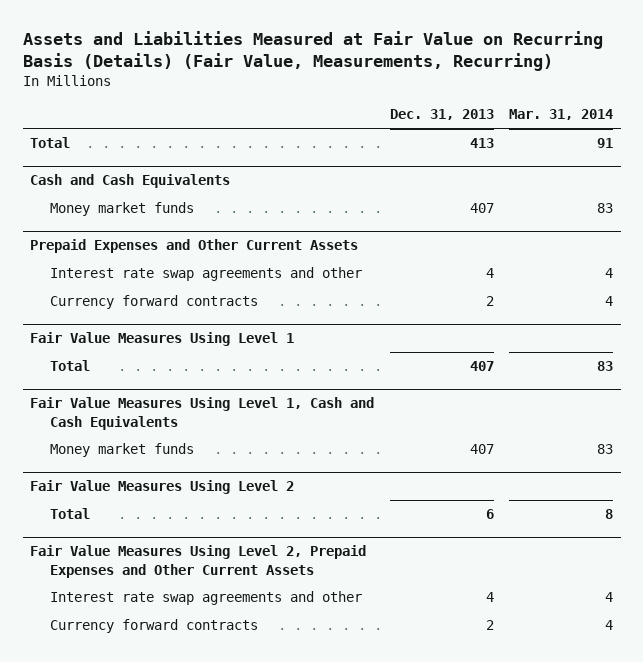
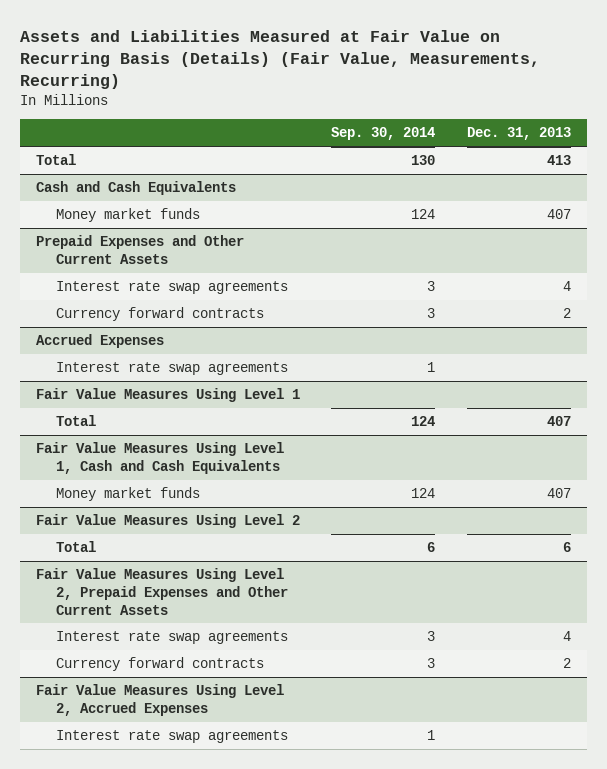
- | Dec. 31, 2013 | Mar. 31, 2014
+ | Sep. 30, 2014 | Dec. 31, 2013
@ Prepaid Expenses and Other Current Assets
- Interest rate swap agreements and other | 4 | 4
+ Interest rate swap agreements | 3 | 4
+ Accrued Expenses
+ Interest rate swap agreements | 1 |
@ Fair Value Measures Using Level 2, Prepaid Expenses and Other Current Assets
- Interest rate swap agreements and other | 4 | 4
+ Interest rate swap agreements | 3 | 4
+ Fair Value Measures Using Level 2, Accrued Expenses
+ Interest rate swap agreements | 1 |

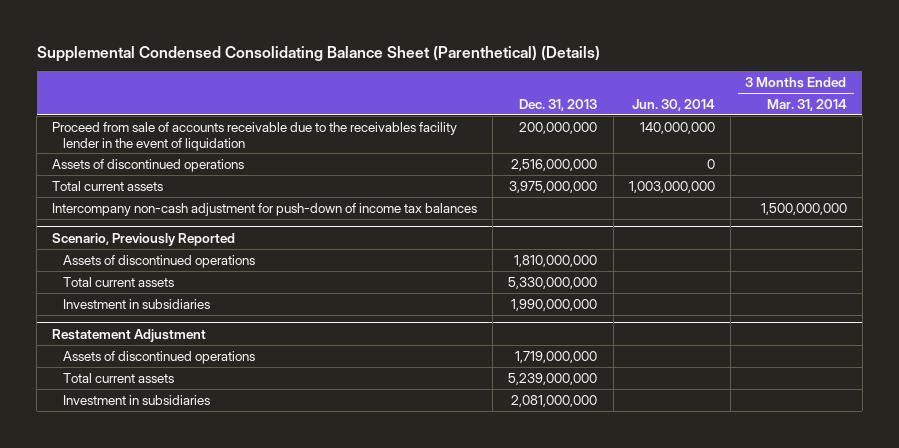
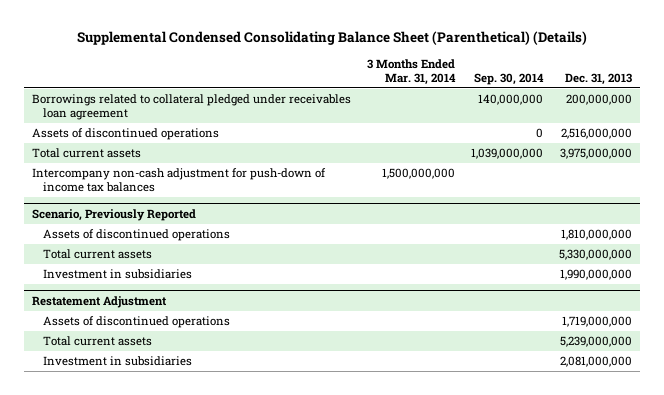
- | Dec. 31, 2013 | Jun. 30, 2014 | 3 Months Ended Mar. 31, 2014
+ | 3 Months Ended Mar. 31, 2014 | Sep. 30, 2014 | Dec. 31, 2013
- Proceed from sale of accounts receivable due to the receivables facility lender in the event of liquidation | 200,000,000 | 140,000,000 |
+ Borrowings related to collateral pledged under receivables loan agreement | | 140,000,000 | 200,000,000

